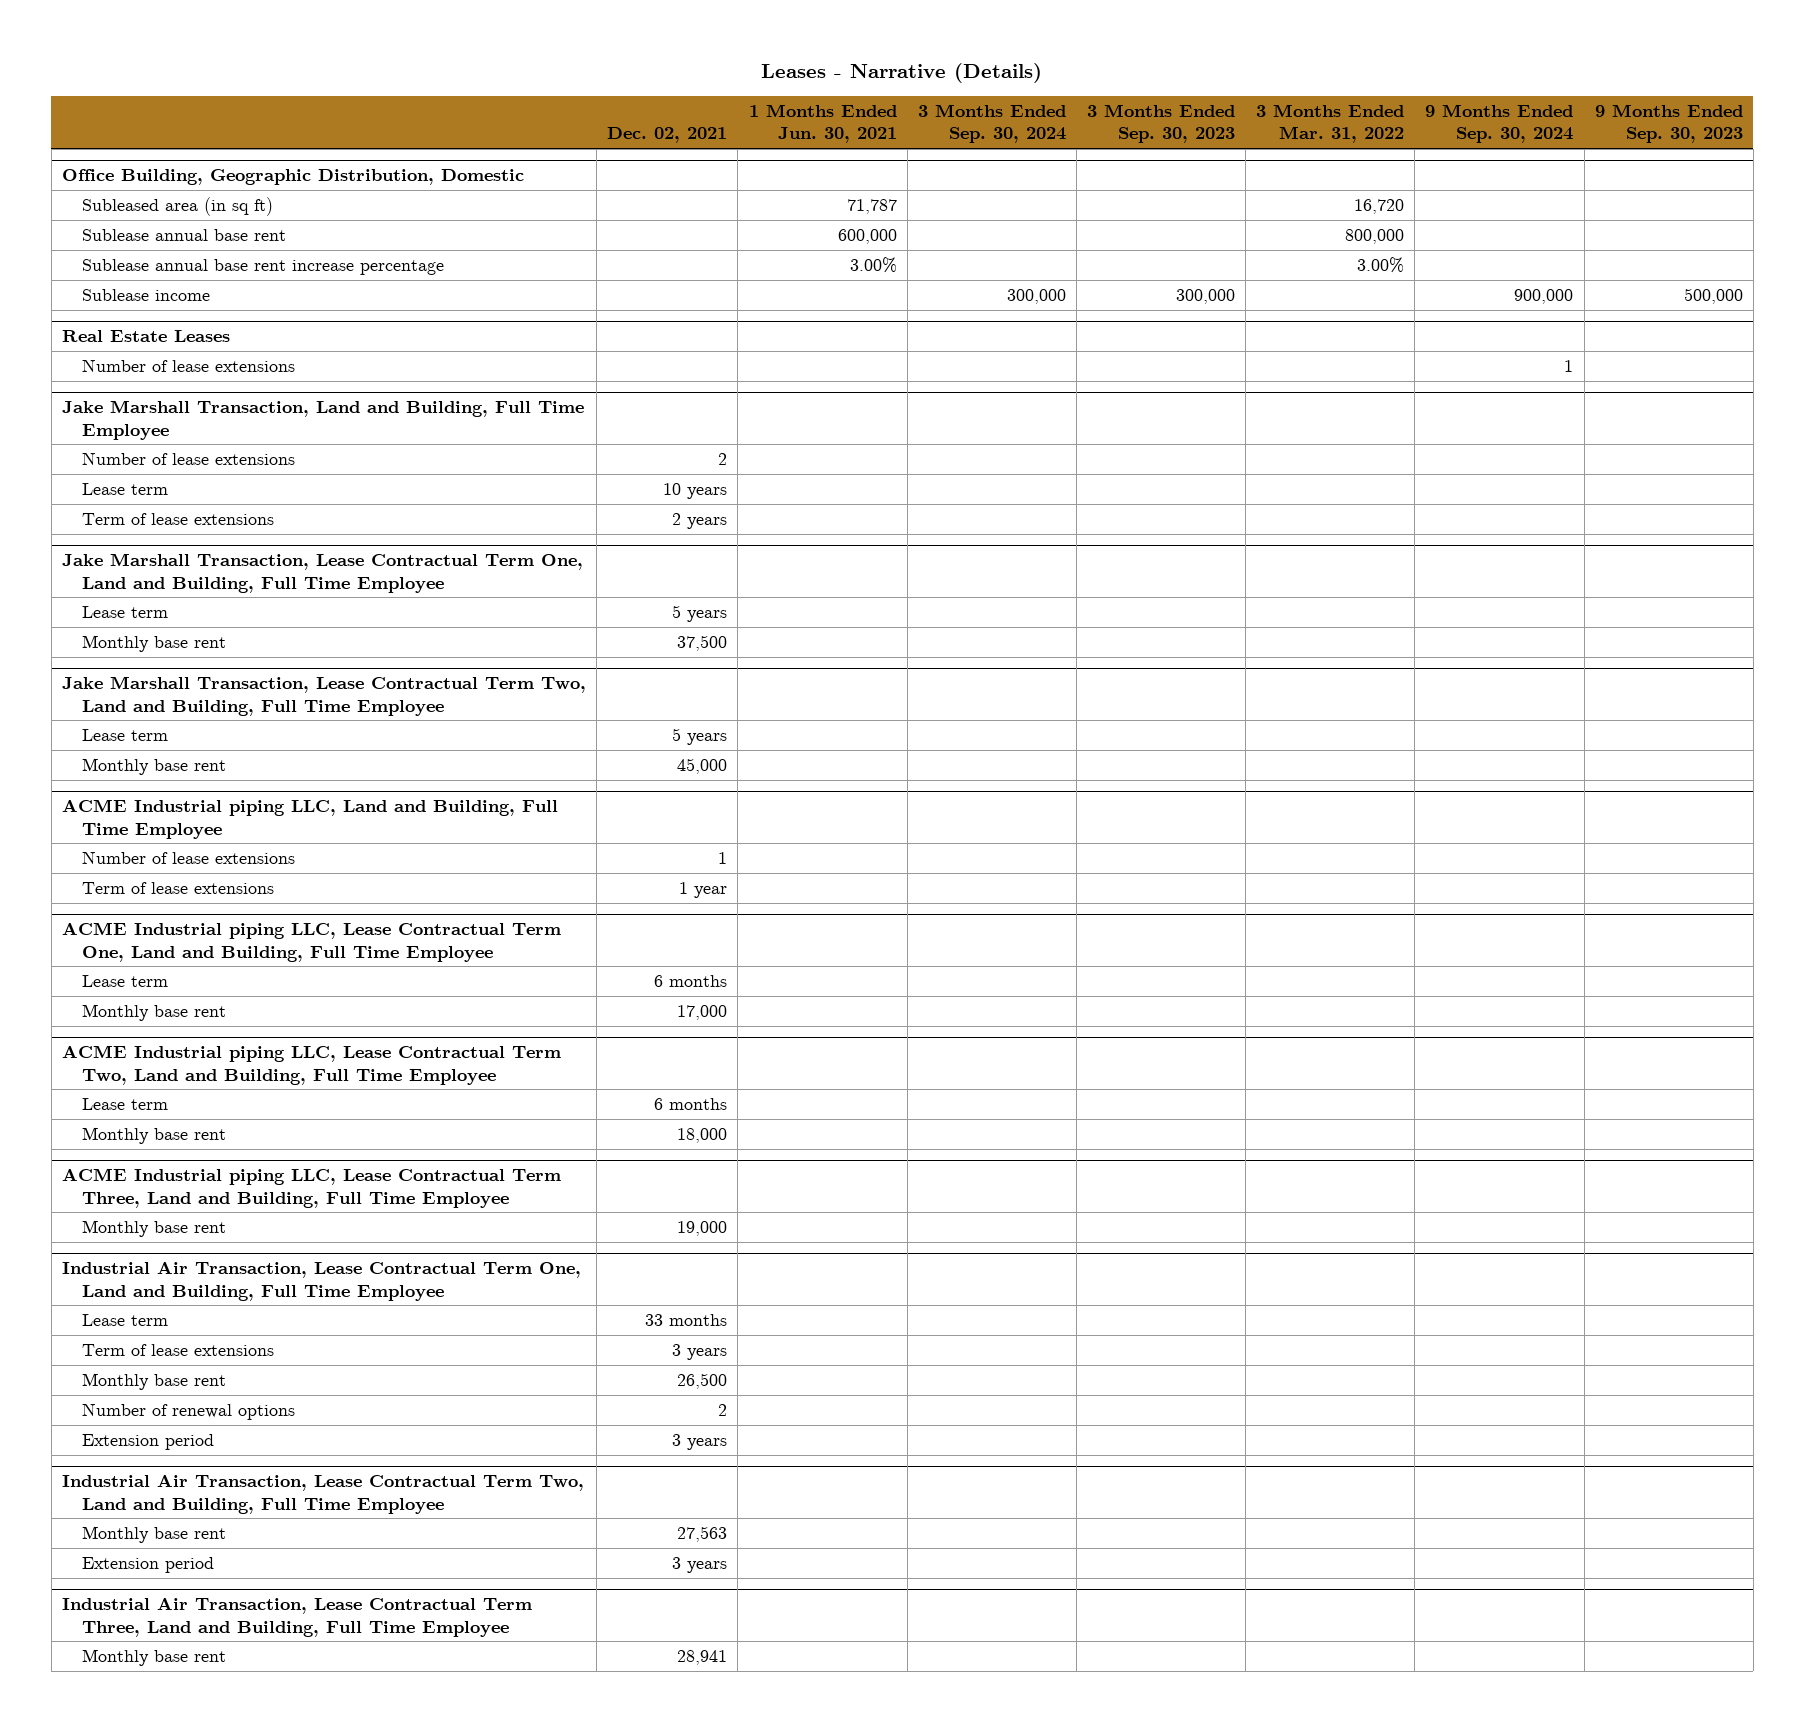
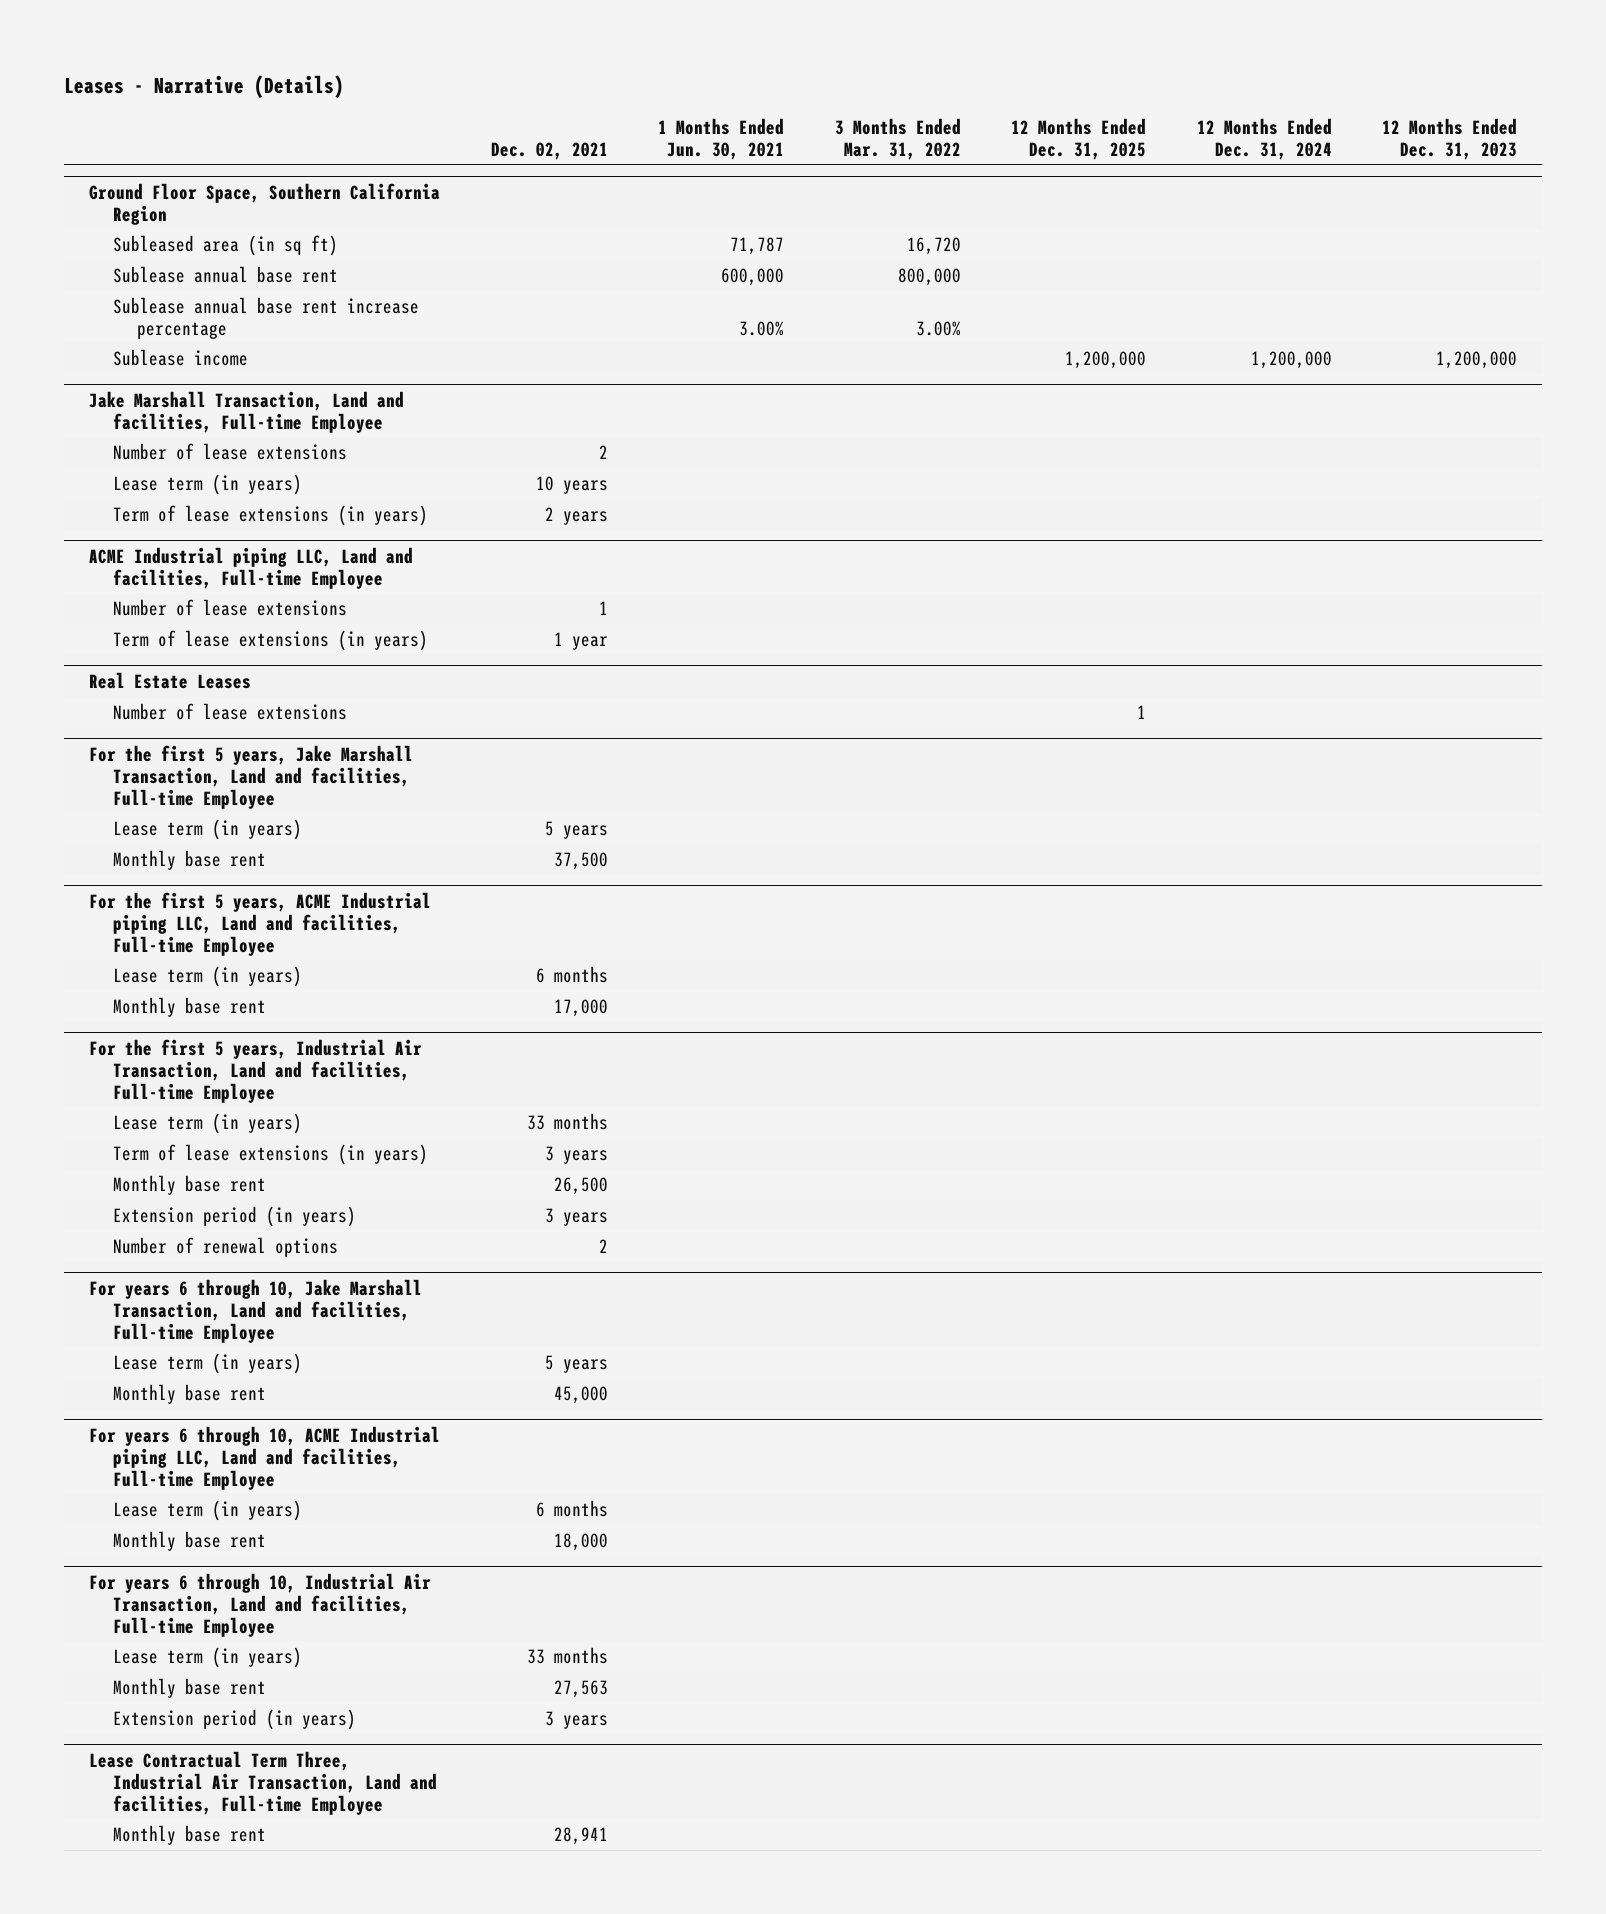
- | Dec. 02, 2021 | 1 Months Ended Jun. 30, 2021 | 3 Months Ended Sep. 30, 2024 | 3 Months Ended Sep. 30, 2023 | 3 Months Ended Mar. 31, 2022 | 9 Months Ended Sep. 30, 2024 | 9 Months Ended Sep. 30, 2023
+ | Dec. 02, 2021 | 1 Months Ended Jun. 30, 2021 | 3 Months Ended Mar. 31, 2022 | 12 Months Ended Dec. 31, 2025 | 12 Months Ended Dec. 31, 2024 | 12 Months Ended Dec. 31, 2023
- Office Building, Geographic Distribution, Domestic
+ Ground Floor Space, Southern California Region
+ Jake Marshall Transaction, Land and facilities, Full-time Employee
+ Number of lease extensions | 2 | | | | |
+ Lease term (in years) | 10 years | | | | |
+ Term of lease extensions (in years) | 2 years | | | | |
+ ACME Industrial piping LLC, Land and facilities, Full-time Employee
+ Number of lease extensions | 1 | | | | |
+ Term of lease extensions (in years) | 1 year | | | | |
- Jake Marshall Transaction, Land and Building, Full Time Employee
- Number of lease extensions | 2 | | | | | |
- Lease term | 10 years | | | | | |
- Term of lease extensions | 2 years | | | | | |
- Jake Marshall Transaction, Lease Contractual Term One, Land and Building, Full Time Employee
- Lease term | 5 years | | | | | |
+ For the first 5 years, Jake Marshall Transaction, Land and facilities, Full-time Employee
+ Lease term (in years) | 5 years | | | | |
- Jake Marshall Transaction, Lease Contractual Term Two, Land and Building, Full Time Employee
- Lease term | 5 years | | | | | |
- Monthly base rent | 45,000 | | | | | |
- ACME Industrial piping LLC, Land and Building, Full Time Employee
- Number of lease extensions | 1 | | | | | |
- Term of lease extensions | 1 year | | | | | |
- ACME Industrial piping LLC, Lease Contractual Term One, Land and Building, Full Time Employee
- Lease term | 6 months | | | | | |
+ For the first 5 years, ACME Industrial piping LLC, Land and facilities, Full-time Employee
+ Lease term (in years) | 6 months | | | | |
- ACME Industrial piping LLC, Lease Contractual Term Two, Land and Building, Full Time Employee
- Lease term | 6 months | | | | | |
- Monthly base rent | 18,000 | | | | | |
- ACME Industrial piping LLC, Lease Contractual Term Three, Land and Building, Full Time Employee
- Monthly base rent | 19,000 | | | | | |
- Industrial Air Transaction, Lease Contractual Term One, Land and Building, Full Time Employee
- Lease term | 33 months | | | | | |
- Term of lease extensions | 3 years | | | | | |
+ For the first 5 years, Industrial Air Transaction, Land and facilities, Full-time Employee
+ Lease term (in years) | 33 months | | | | |
+ Term of lease extensions (in years) | 3 years | | | | |
+ Extension period (in years) | 3 years | | | | |
- Extension period | 3 years | | | | | |
- Industrial Air Transaction, Lease Contractual Term Two, Land and Building, Full Time Employee
+ For years 6 through 10, Jake Marshall Transaction, Land and facilities, Full-time Employee
+ Lease term (in years) | 5 years | | | | |
+ Monthly base rent | 45,000 | | | | |
+ For years 6 through 10, ACME Industrial piping LLC, Land and facilities, Full-time Employee
+ Lease term (in years) | 6 months | | | | |
+ Monthly base rent | 18,000 | | | | |
+ For years 6 through 10, Industrial Air Transaction, Land and facilities, Full-time Employee
+ Lease term (in years) | 33 months | | | | |
- Extension period | 3 years | | | | | |
- Industrial Air Transaction, Lease Contractual Term Three, Land and Building, Full Time Employee
+ Extension period (in years) | 3 years | | | | |
+ Lease Contractual Term Three, Industrial Air Transaction, Land and facilities, Full-time Employee

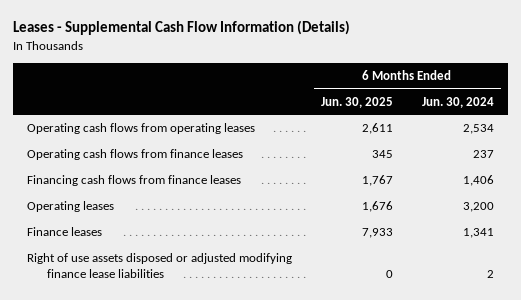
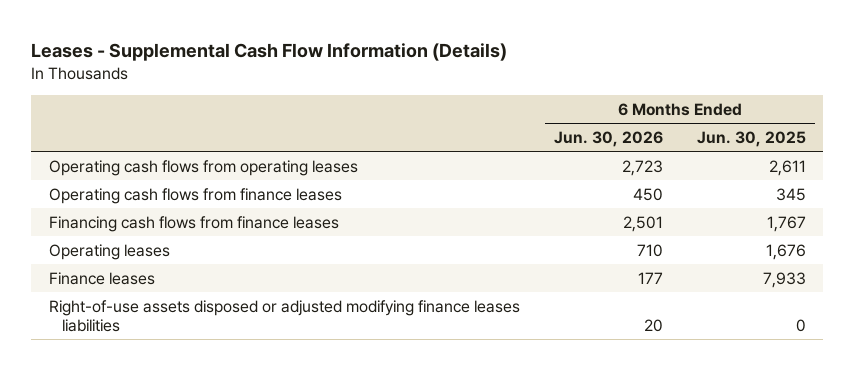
- | 6 Months Ended Jun. 30, 2025 | 6 Months Ended Jun. 30, 2024
+ | 6 Months Ended Jun. 30, 2026 | 6 Months Ended Jun. 30, 2025
- Right of use assets disposed or adjusted modifying finance lease liabilities | 0 | 2
+ Right-of-use assets disposed or adjusted modifying finance leases liabilities | 20 | 0

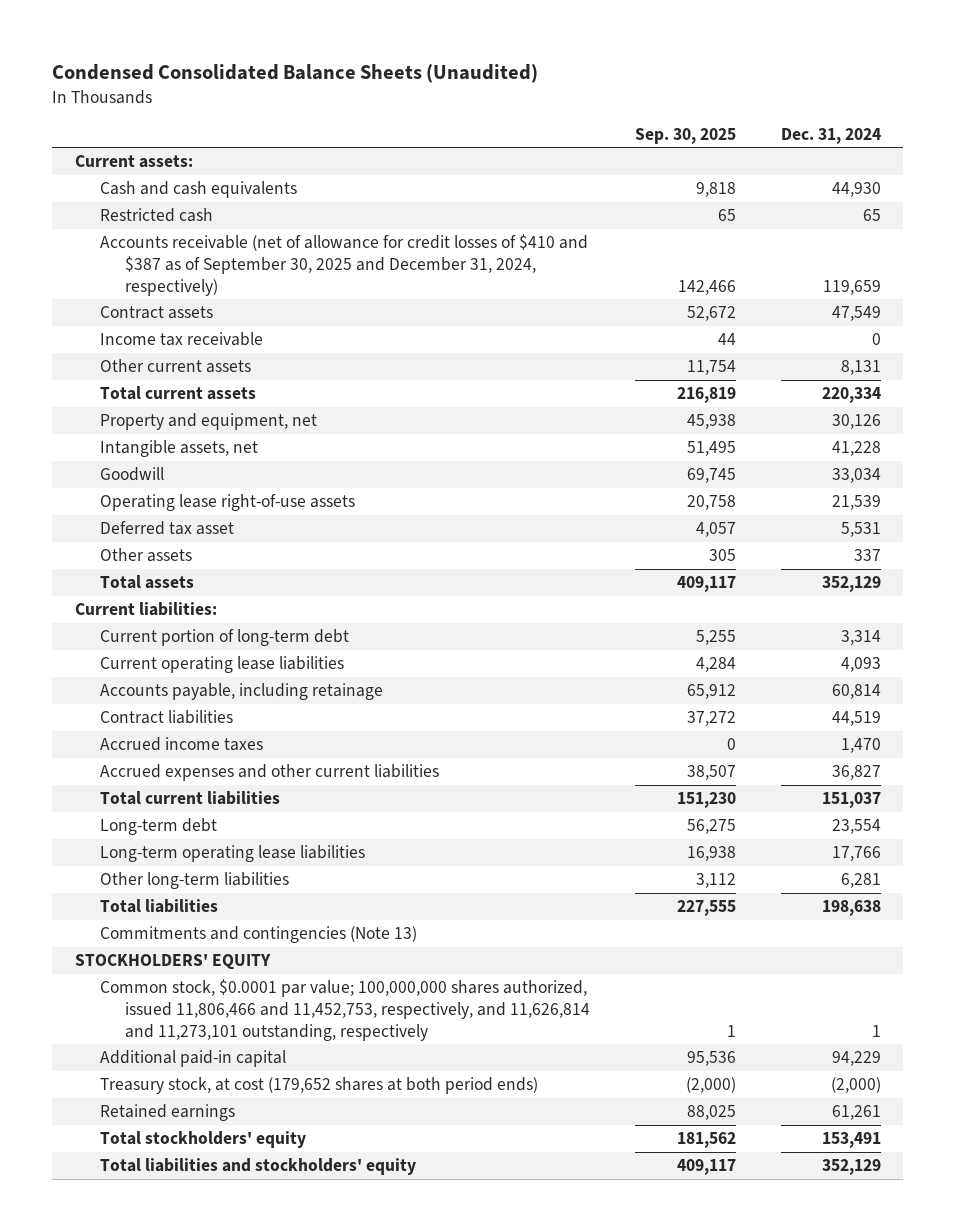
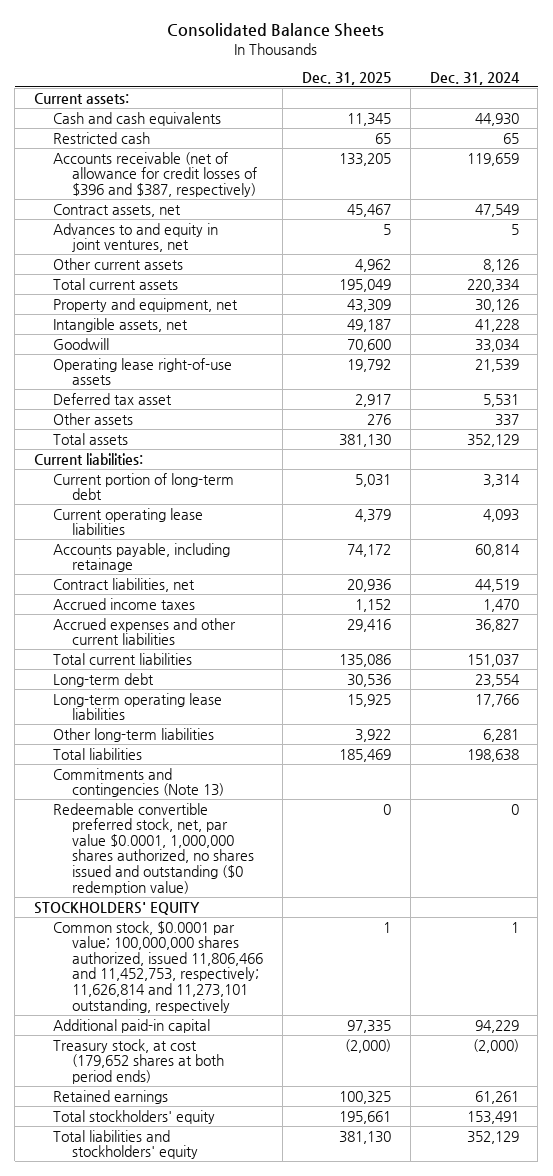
- Condensed Consolidated Balance Sheets (Unaudited)
+ Consolidated Balance Sheets
- | Sep. 30, 2025 | Dec. 31, 2024
+ | Dec. 31, 2025 | Dec. 31, 2024
- Accounts receivable (net of allowance for credit losses of $410 and $387 as of September 30, 2025 and December 31, 2024, respectively) | 142,466 | 119,659
- Contract assets | 52,672 | 47,549
- Income tax receivable | 44 | 0
- Other current assets | 11,754 | 8,131
+ Accounts receivable (net of allowance for credit losses of $396 and $387, respectively) | 133,205 | 119,659
+ Contract assets, net | 45,467 | 47,549
+ Advances to and equity in joint ventures, net | 5 | 5
+ Other current assets | 4,962 | 8,126
- Contract liabilities | 37,272 | 44,519
+ Contract liabilities, net | 20,936 | 44,519
+ Redeemable convertible preferred stock, net, par value $0.0001, 1,000,000 shares authorized, no shares issued and outstanding ($0 redemption value) | 0 | 0
- Common stock, $0.0001 par value; 100,000,000 shares authorized, issued 11,806,466 and 11,452,753, respectively, and 11,626,814 and 11,273,101 outstanding, respectively | 1 | 1
+ Common stock, $0.0001 par value; 100,000,000 shares authorized, issued 11,806,466 and 11,452,753, respectively; 11,626,814 and 11,273,101 outstanding, respectively | 1 | 1

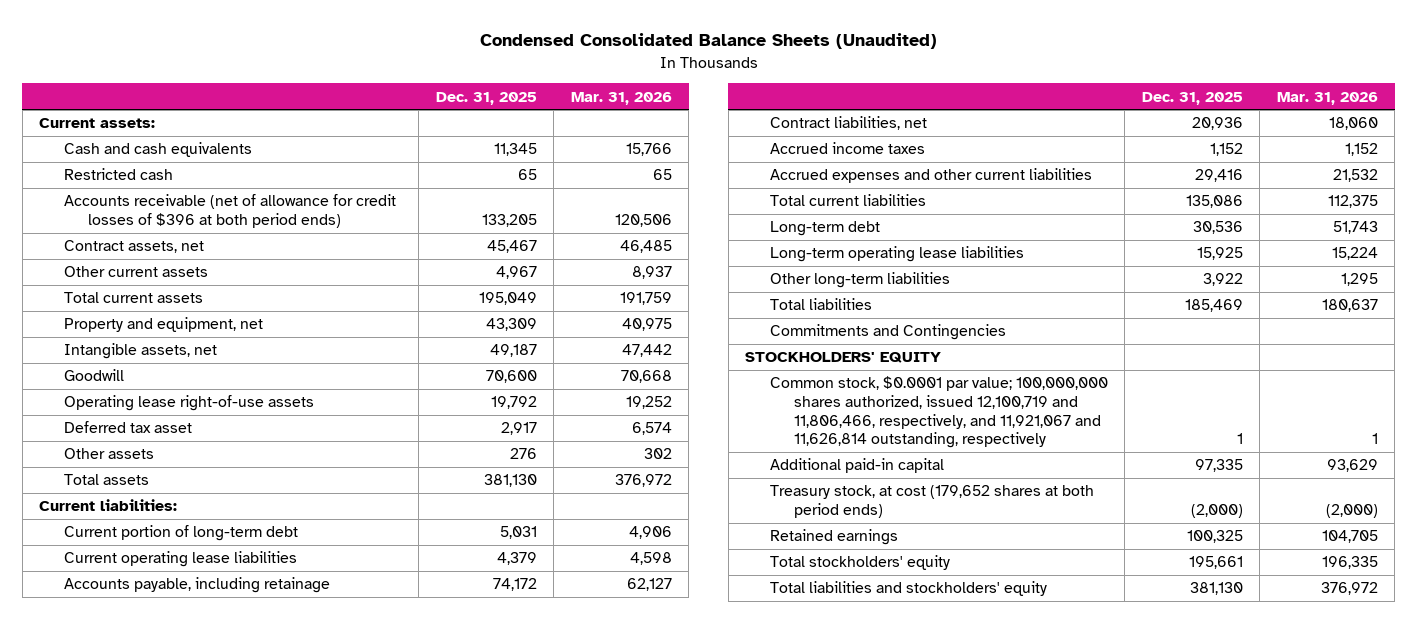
- Consolidated Balance Sheets
+ Condensed Consolidated Balance Sheets (Unaudited)
- | Dec. 31, 2025 | Dec. 31, 2024
+ | Dec. 31, 2025 | Mar. 31, 2026
- Accounts receivable (net of allowance for credit losses of $396 and $387, respectively) | 133,205 | 119,659
+ Accounts receivable (net of allowance for credit losses of $396 at both period ends) | 133,205 | 120,506
- Advances to and equity in joint ventures, net | 5 | 5
- Other current assets | 4,962 | 8,126
+ Other current assets | 4,967 | 8,937
- Commitments and contingencies (Note 13)
- Redeemable convertible preferred stock, net, par value $0.0001, 1,000,000 shares authorized, no shares issued and outstanding ($0 redemption value) | 0 | 0
+ Commitments and Contingencies
- Common stock, $0.0001 par value; 100,000,000 shares authorized, issued 11,806,466 and 11,452,753, respectively; 11,626,814 and 11,273,101 outstanding, respectively | 1 | 1
+ Common stock, $0.0001 par value; 100,000,000 shares authorized, issued 12,100,719 and 11,806,466, respectively, and 11,921,067 and 11,626,814 outstanding, respectively | 1 | 1

